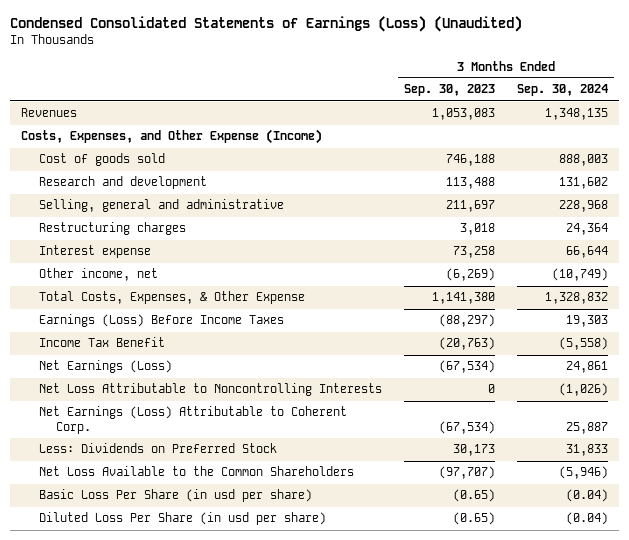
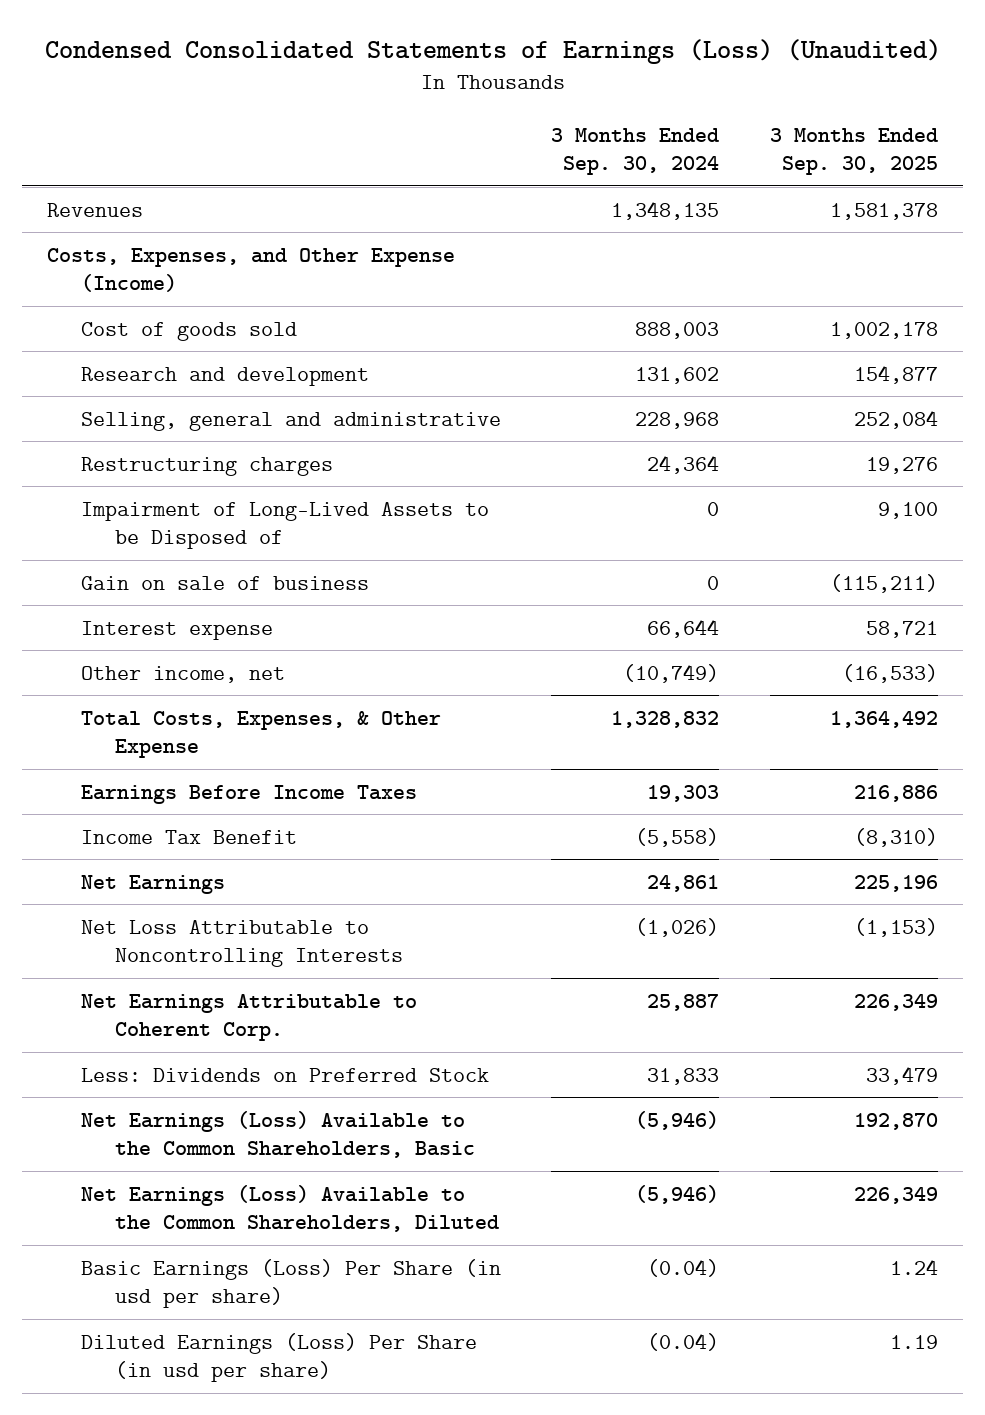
- | 3 Months Ended Sep. 30, 2023 | 3 Months Ended Sep. 30, 2024
+ | 3 Months Ended Sep. 30, 2024 | 3 Months Ended Sep. 30, 2025
+ Impairment of Long-Lived Assets to be Disposed of | 0 | 9,100
+ Gain on sale of business | 0 | (115,211)
- Earnings (Loss) Before Income Taxes | (88,297) | 19,303
+ Earnings Before Income Taxes | 19,303 | 216,886
- Net Earnings (Loss) | (67,534) | 24,861
+ Net Earnings | 24,861 | 225,196
- Net Earnings (Loss) Attributable to Coherent Corp. | (67,534) | 25,887
+ Net Earnings Attributable to Coherent Corp. | 25,887 | 226,349
- Net Loss Available to the Common Shareholders | (97,707) | (5,946)
- Basic Loss Per Share (in usd per share) | (0.65) | (0.04)
- Diluted Loss Per Share (in usd per share) | (0.65) | (0.04)
+ Net Earnings (Loss) Available to the Common Shareholders, Basic | (5,946) | 192,870
+ Net Earnings (Loss) Available to the Common Shareholders, Diluted | (5,946) | 226,349
+ Basic Earnings (Loss) Per Share (in usd per share) | (0.04) | 1.24
+ Diluted Earnings (Loss) Per Share (in usd per share) | (0.04) | 1.19

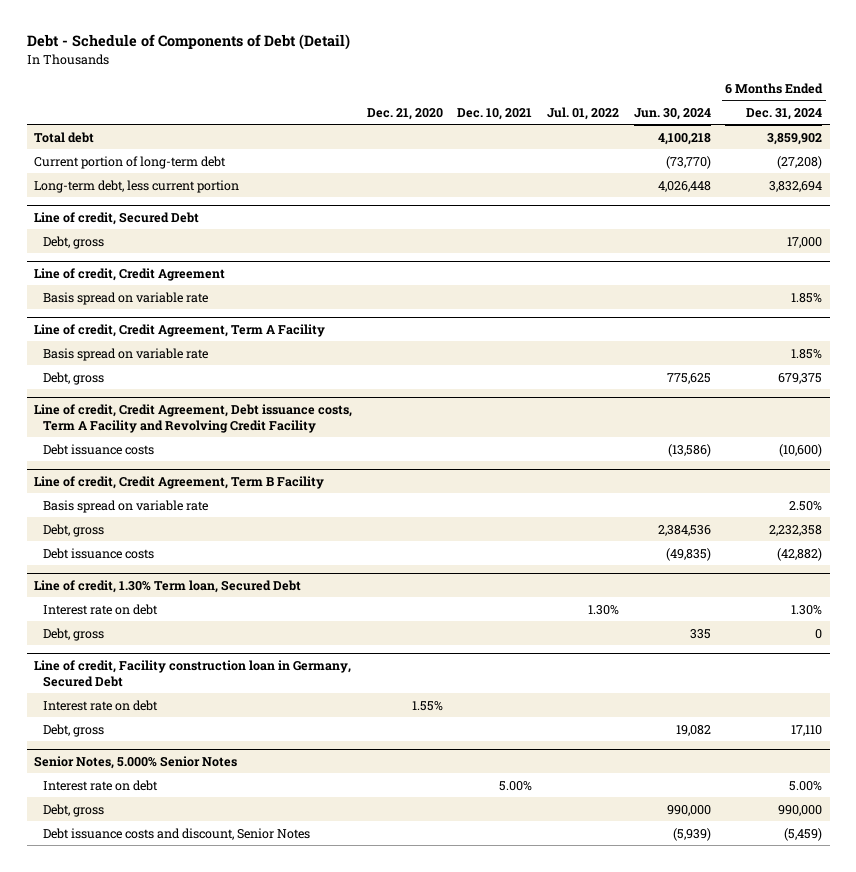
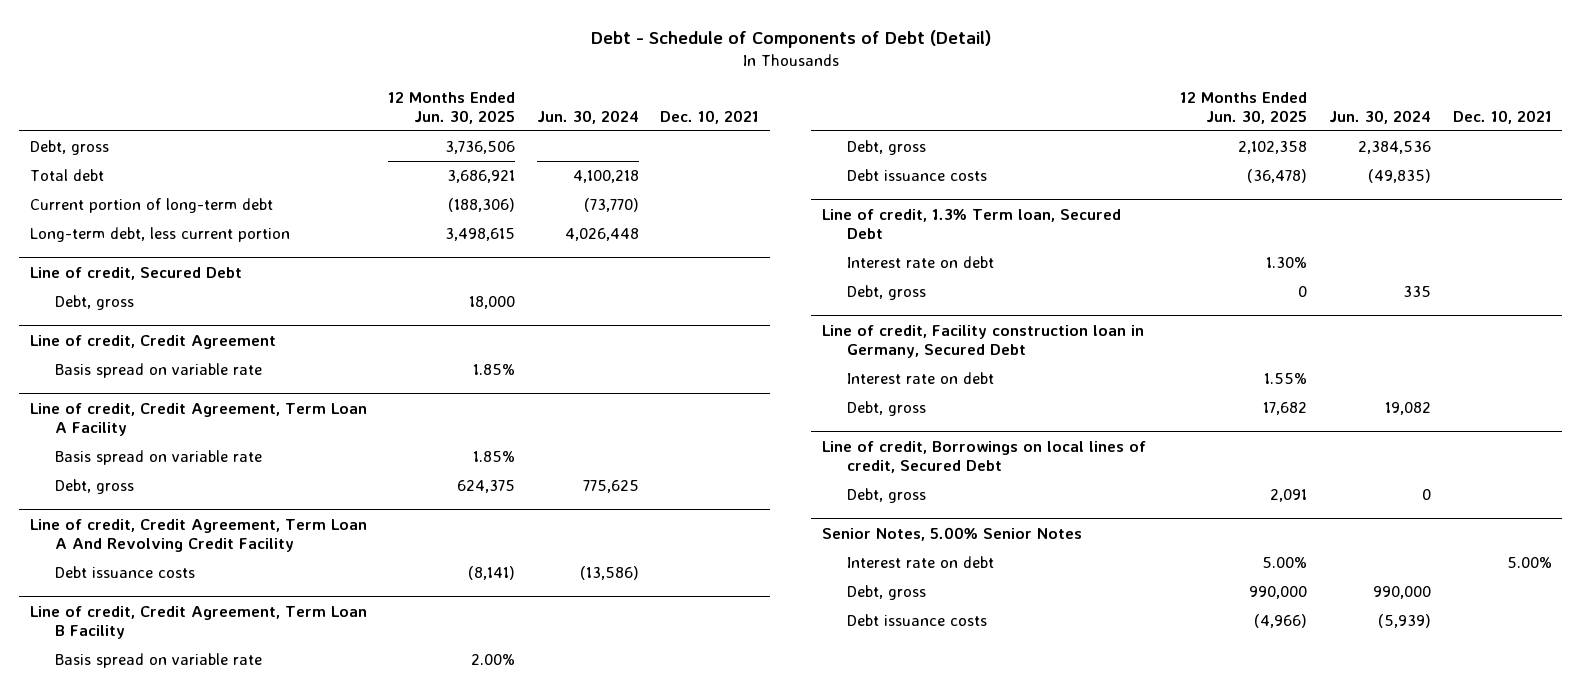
- | Dec. 21, 2020 | Dec. 10, 2021 | Jul. 01, 2022 | Jun. 30, 2024 | 6 Months Ended Dec. 31, 2024
+ | 12 Months Ended Jun. 30, 2025 | Jun. 30, 2024 | Dec. 10, 2021
+ Debt, gross | 3,736,506 | |
- Line of credit, Credit Agreement, Term A Facility
+ Line of credit, Credit Agreement, Term Loan A Facility
- Line of credit, Credit Agreement, Debt issuance costs, Term A Facility and Revolving Credit Facility
+ Line of credit, Credit Agreement, Term Loan A And Revolving Credit Facility
- Line of credit, Credit Agreement, Term B Facility
+ Line of credit, Credit Agreement, Term Loan B Facility
- Line of credit, 1.30% Term loan, Secured Debt
+ Line of credit, 1.3% Term loan, Secured Debt
- Senior Notes, 5.000% Senior Notes
+ Line of credit, Borrowings on local lines of credit, Secured Debt
+ Debt, gross | 2,091 | 0 |
+ Senior Notes, 5.00% Senior Notes
- Debt issuance costs and discount, Senior Notes | | | | (5,939) | (5,459)
+ Debt issuance costs | (4,966) | (5,939) |

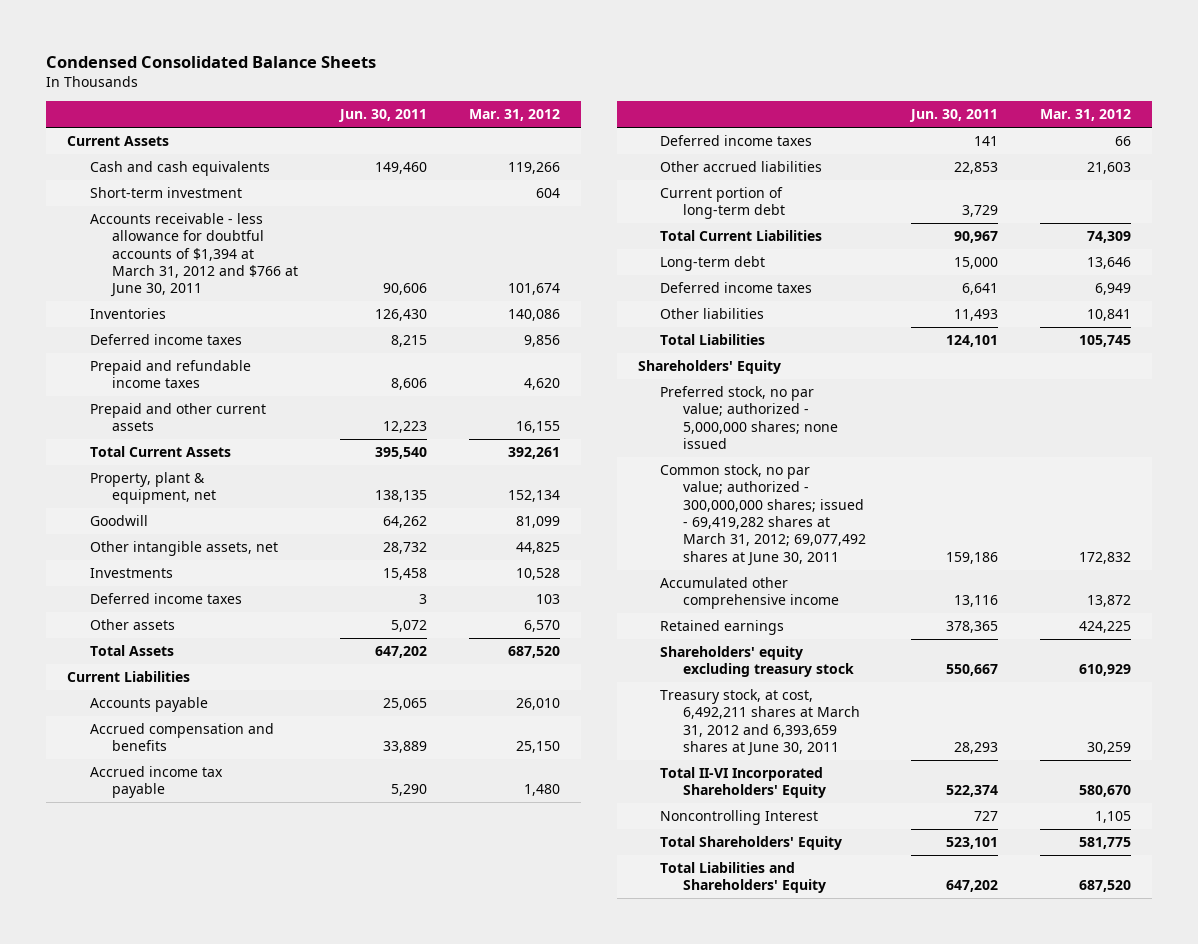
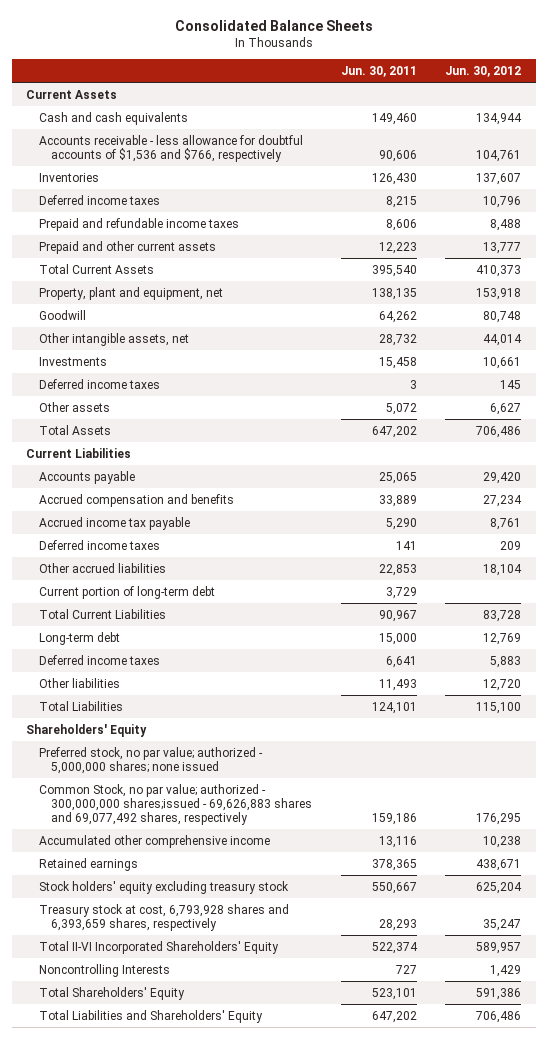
- Condensed Consolidated Balance Sheets
+ Consolidated Balance Sheets
- | Jun. 30, 2011 | Mar. 31, 2012
+ | Jun. 30, 2011 | Jun. 30, 2012
- Short-term investment | | 604
- Accounts receivable - less allowance for doubtful accounts of $1,394 at March 31, 2012 and $766 at June 30, 2011 | 90,606 | 101,674
+ Accounts receivable - less allowance for doubtful accounts of $1,536 and $766, respectively | 90,606 | 104,761
- Property, plant & equipment, net | 138,135 | 152,134
+ Property, plant and equipment, net | 138,135 | 153,918
- Common stock, no par value; authorized - 300,000,000 shares; issued - 69,419,282 shares at March 31, 2012; 69,077,492 shares at June 30, 2011 | 159,186 | 172,832
+ Common Stock, no par value; authorized - 300,000,000 shares;issued - 69,626,883 shares and 69,077,492 shares, respectively | 159,186 | 176,295
- Shareholders' equity excluding treasury stock | 550,667 | 610,929
- Treasury stock, at cost, 6,492,211 shares at March 31, 2012 and 6,393,659 shares at June 30, 2011 | 28,293 | 30,259
+ Stock holders' equity excluding treasury stock | 550,667 | 625,204
+ Treasury stock at cost, 6,793,928 shares and 6,393,659 shares, respectively | 28,293 | 35,247
- Noncontrolling Interest | 727 | 1,105
+ Noncontrolling Interests | 727 | 1,429

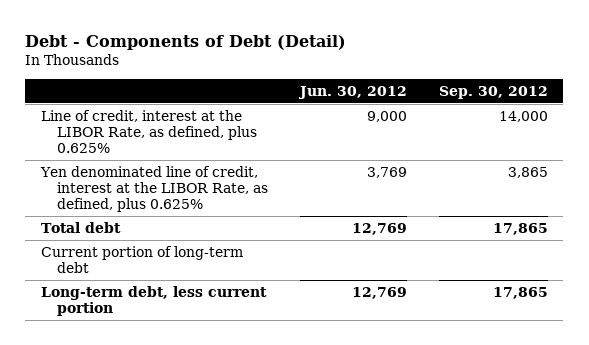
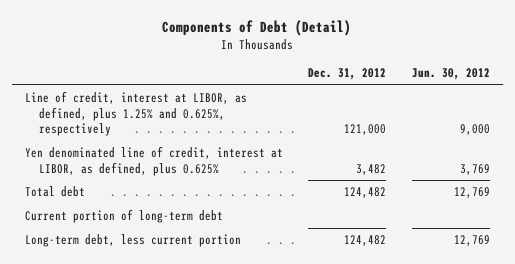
- Debt - Components of Debt (Detail)
+ Components of Debt (Detail)
- | Jun. 30, 2012 | Sep. 30, 2012
+ | Dec. 31, 2012 | Jun. 30, 2012
- Line of credit, interest at the LIBOR Rate, as defined, plus 0.625% | 9,000 | 14,000
- Yen denominated line of credit, interest at the LIBOR Rate, as defined, plus 0.625% | 3,769 | 3,865
+ Line of credit, interest at LIBOR, as defined, plus 1.25% and 0.625%, respectively | 121,000 | 9,000
+ Yen denominated line of credit, interest at LIBOR, as defined, plus 0.625% | 3,482 | 3,769

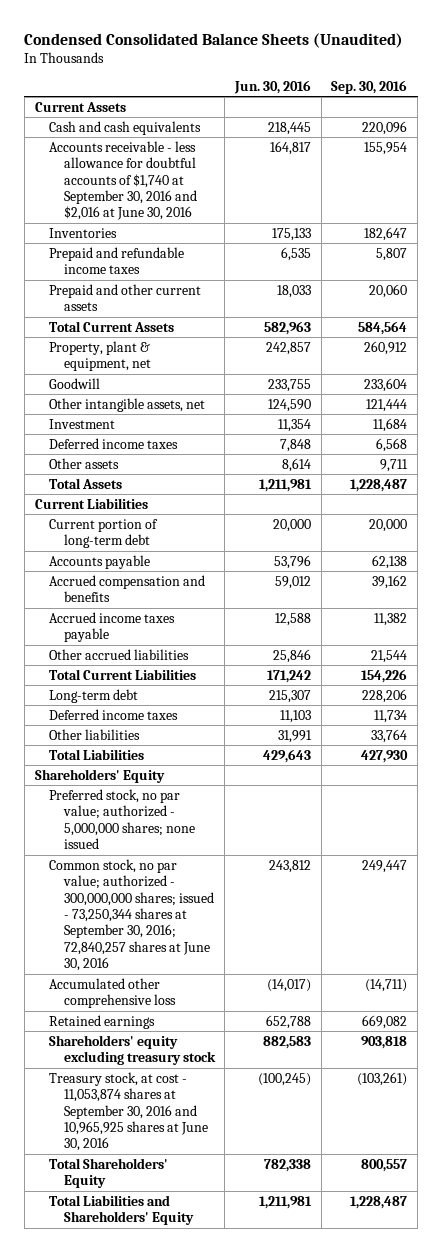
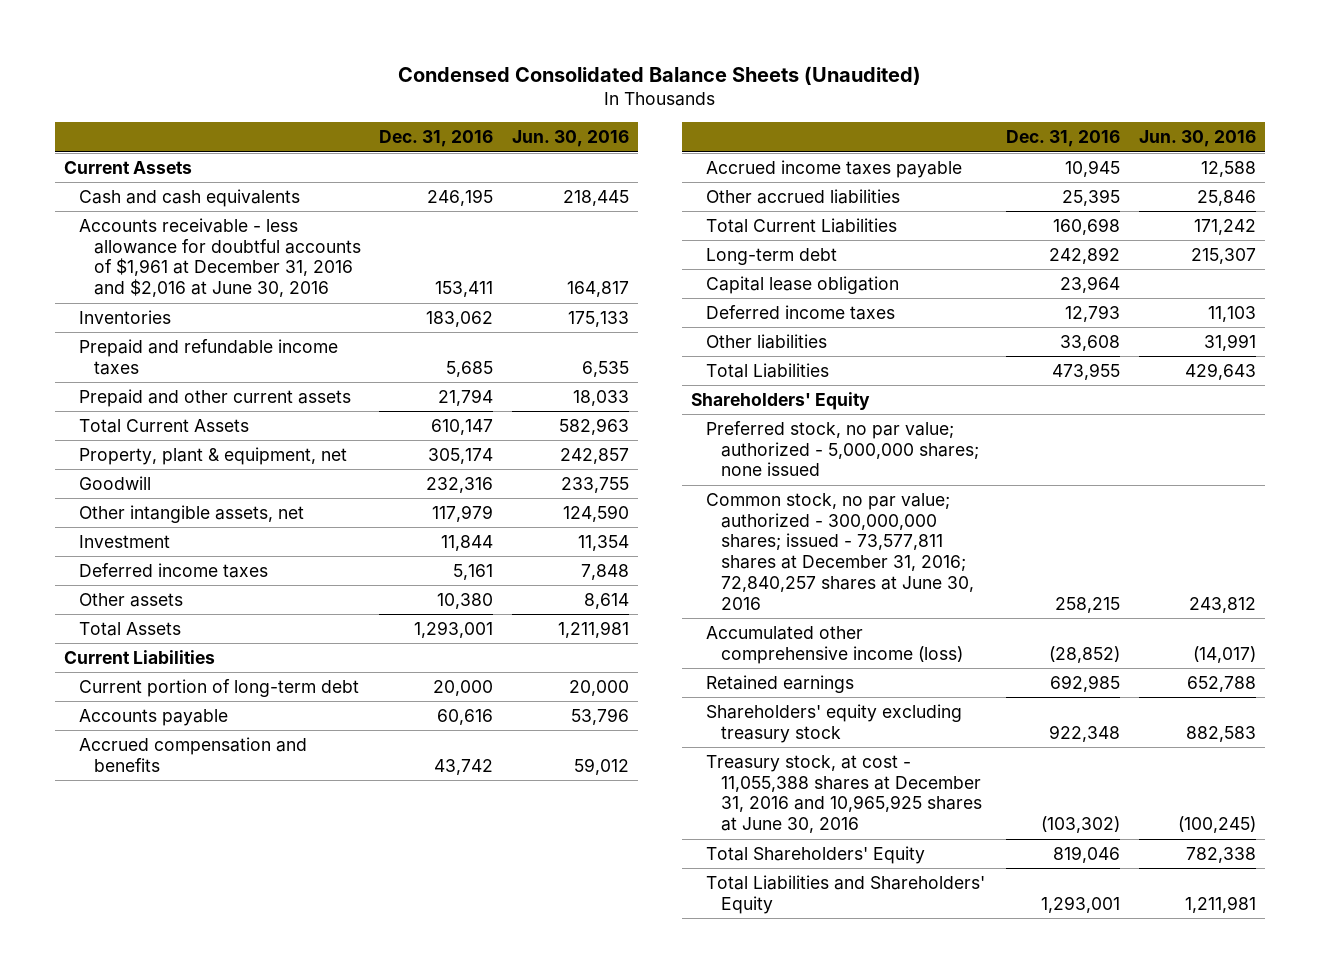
- | Jun. 30, 2016 | Sep. 30, 2016
+ | Dec. 31, 2016 | Jun. 30, 2016
- Accounts receivable - less allowance for doubtful accounts of $1,740 at September 30, 2016 and $2,016 at June 30, 2016 | 164,817 | 155,954
+ Accounts receivable - less allowance for doubtful accounts of $1,961 at December 31, 2016 and $2,016 at June 30, 2016 | 153,411 | 164,817
+ Capital lease obligation | 23,964 |
- Common stock, no par value; authorized - 300,000,000 shares; issued - 73,250,344 shares at September 30, 2016; 72,840,257 shares at June 30, 2016 | 243,812 | 249,447
- Accumulated other comprehensive loss | (14,017) | (14,711)
+ Common stock, no par value; authorized - 300,000,000 shares; issued - 73,577,811 shares at December 31, 2016; 72,840,257 shares at June 30, 2016 | 258,215 | 243,812
+ Accumulated other comprehensive income (loss) | (28,852) | (14,017)
- Treasury stock, at cost - 11,053,874 shares at September 30, 2016 and 10,965,925 shares at June 30, 2016 | (100,245) | (103,261)
+ Treasury stock, at cost - 11,055,388 shares at December 31, 2016 and 10,965,925 shares at June 30, 2016 | (103,302) | (100,245)

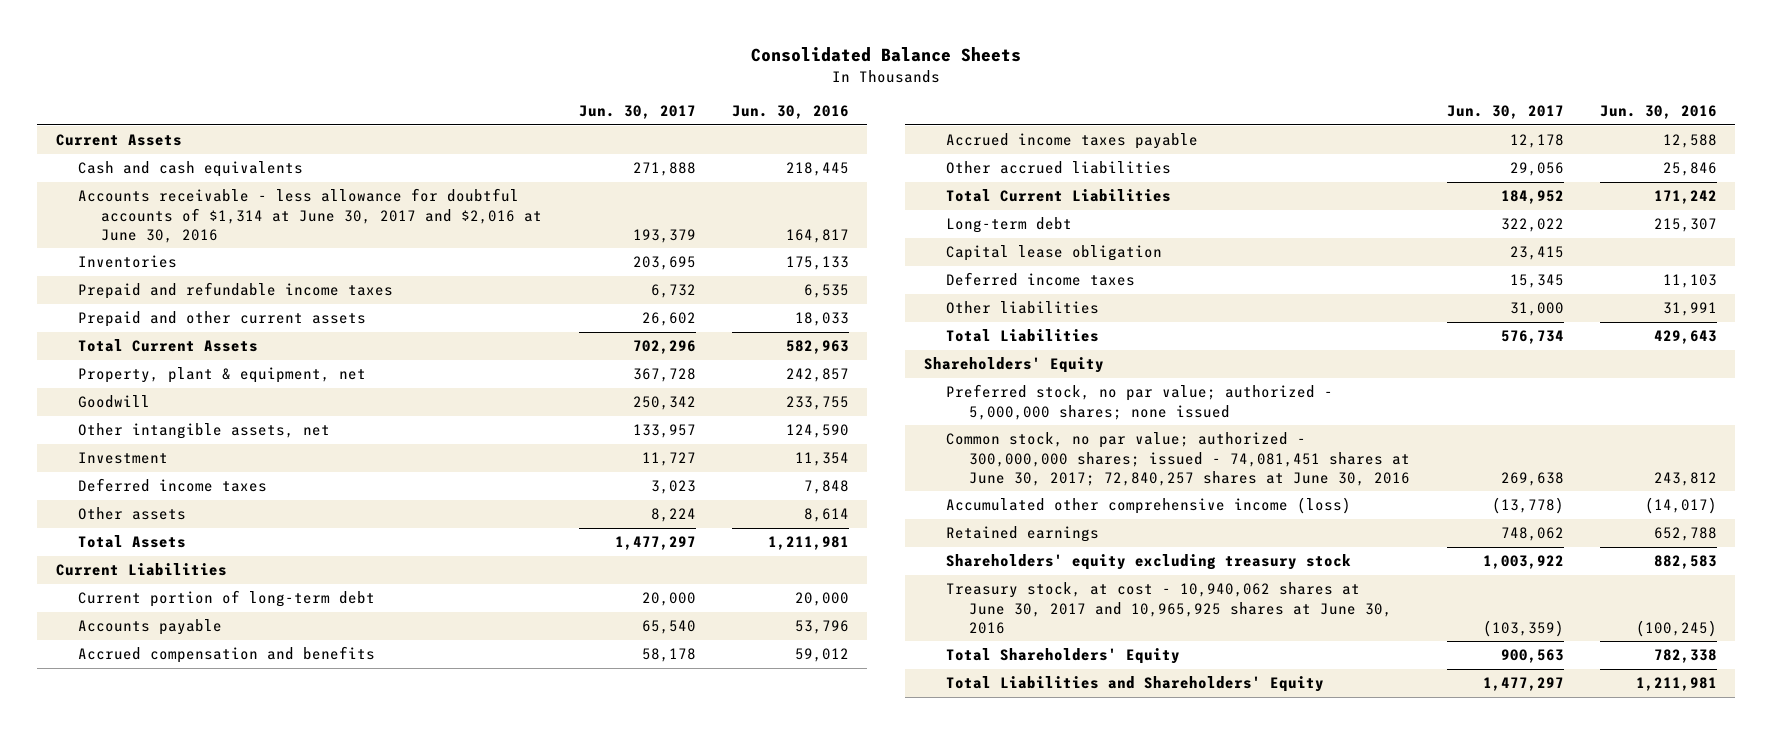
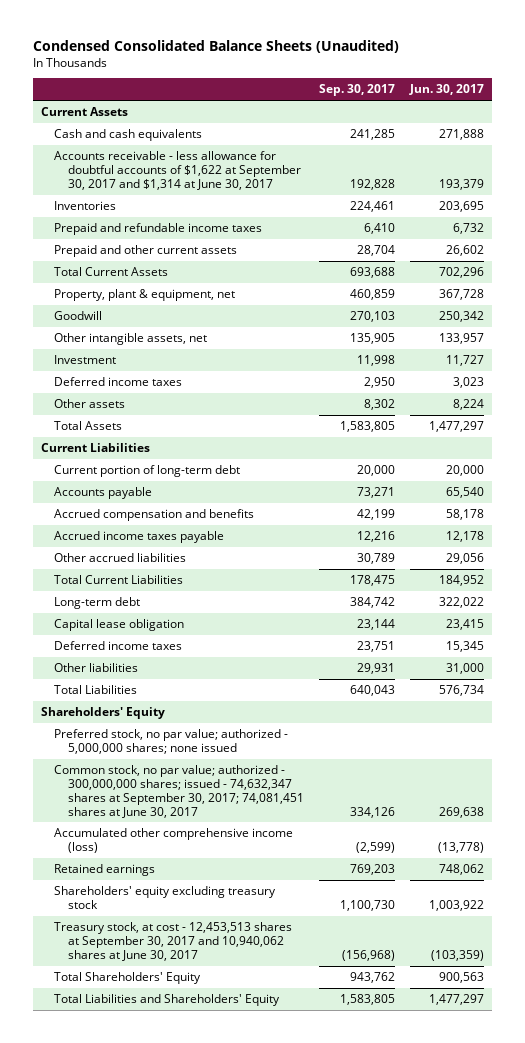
- Consolidated Balance Sheets
+ Condensed Consolidated Balance Sheets (Unaudited)
- | Jun. 30, 2017 | Jun. 30, 2016
+ | Sep. 30, 2017 | Jun. 30, 2017
- Accounts receivable - less allowance for doubtful accounts of $1,314 at June 30, 2017 and $2,016 at June 30, 2016 | 193,379 | 164,817
+ Accounts receivable - less allowance for doubtful accounts of $1,622 at September 30, 2017 and $1,314 at June 30, 2017 | 192,828 | 193,379
- Common stock, no par value; authorized - 300,000,000 shares; issued - 74,081,451 shares at June 30, 2017; 72,840,257 shares at June 30, 2016 | 269,638 | 243,812
+ Common stock, no par value; authorized - 300,000,000 shares; issued - 74,632,347 shares at September 30, 2017; 74,081,451 shares at June 30, 2017 | 334,126 | 269,638
- Treasury stock, at cost - 10,940,062 shares at June 30, 2017 and 10,965,925 shares at June 30, 2016 | (103,359) | (100,245)
+ Treasury stock, at cost - 12,453,513 shares at September 30, 2017 and 10,940,062 shares at June 30, 2017 | (156,968) | (103,359)

